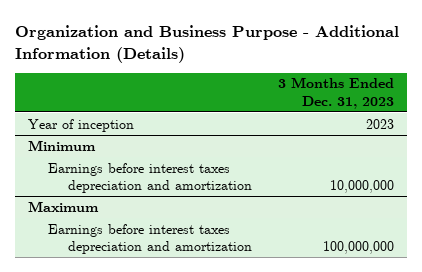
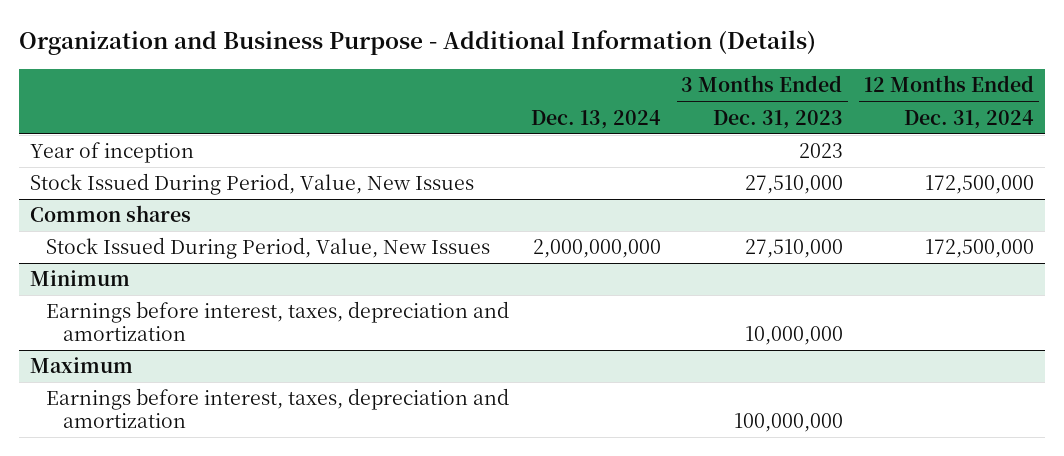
- | 3 Months Ended Dec. 31, 2023
+ | Dec. 13, 2024 | 3 Months Ended Dec. 31, 2023 | 12 Months Ended Dec. 31, 2024
+ Stock Issued During Period, Value, New Issues | | 27,510,000 | 172,500,000
+ Common shares
+ Stock Issued During Period, Value, New Issues | 2,000,000,000 | 27,510,000 | 172,500,000
@ Minimum
- Earnings before interest taxes depreciation and amortization | 10,000,000
+ Earnings before interest, taxes, depreciation and amortization | | 10,000,000 |
@ Maximum
- Earnings before interest taxes depreciation and amortization | 100,000,000
+ Earnings before interest, taxes, depreciation and amortization | | 100,000,000 |

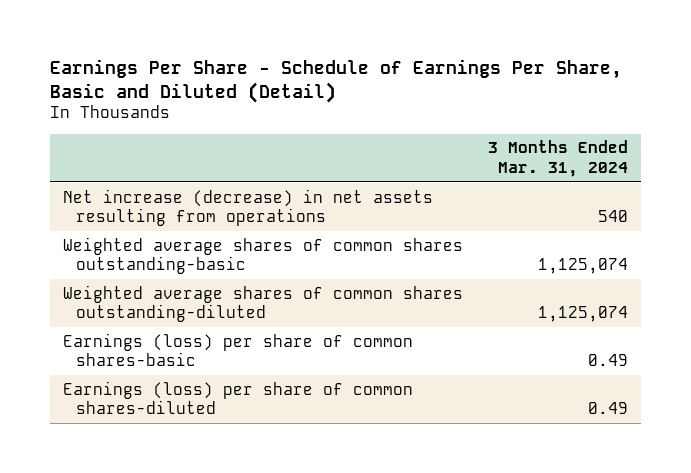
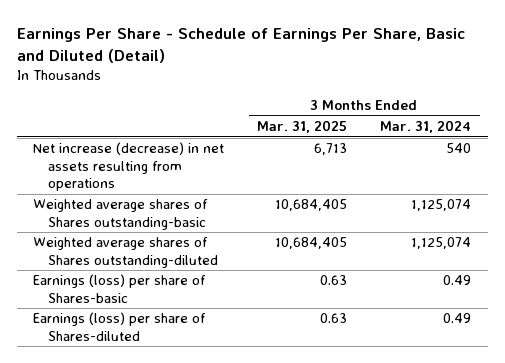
- | 3 Months Ended Mar. 31, 2024
+ | 3 Months Ended Mar. 31, 2025 | 3 Months Ended Mar. 31, 2024
- Weighted average shares of common shares outstanding-basic | 1,125,074
- Weighted average shares of common shares outstanding-diluted | 1,125,074
- Earnings (loss) per share of common shares-basic | 0.49
- Earnings (loss) per share of common shares-diluted | 0.49
+ Weighted average shares of Shares outstanding-basic | 10,684,405 | 1,125,074
+ Weighted average shares of Shares outstanding-diluted | 10,684,405 | 1,125,074
+ Earnings (loss) per share of Shares-basic | 0.63 | 0.49
+ Earnings (loss) per share of Shares-diluted | 0.63 | 0.49

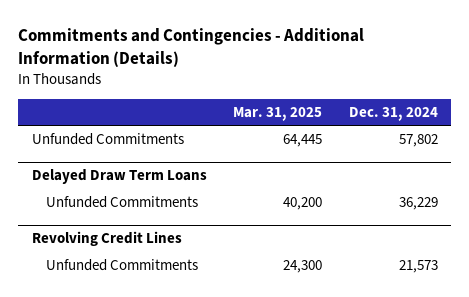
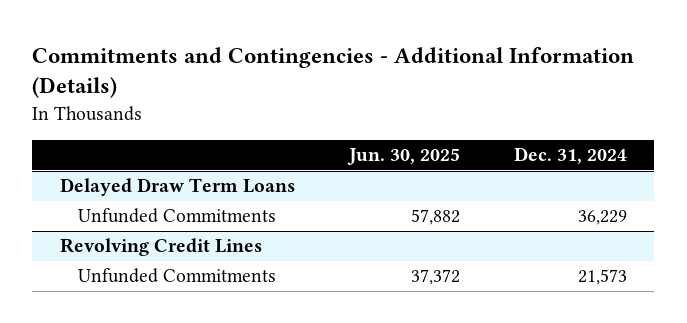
- | Mar. 31, 2025 | Dec. 31, 2024
+ | Jun. 30, 2025 | Dec. 31, 2024
- Unfunded Commitments | 64,445 | 57,802

